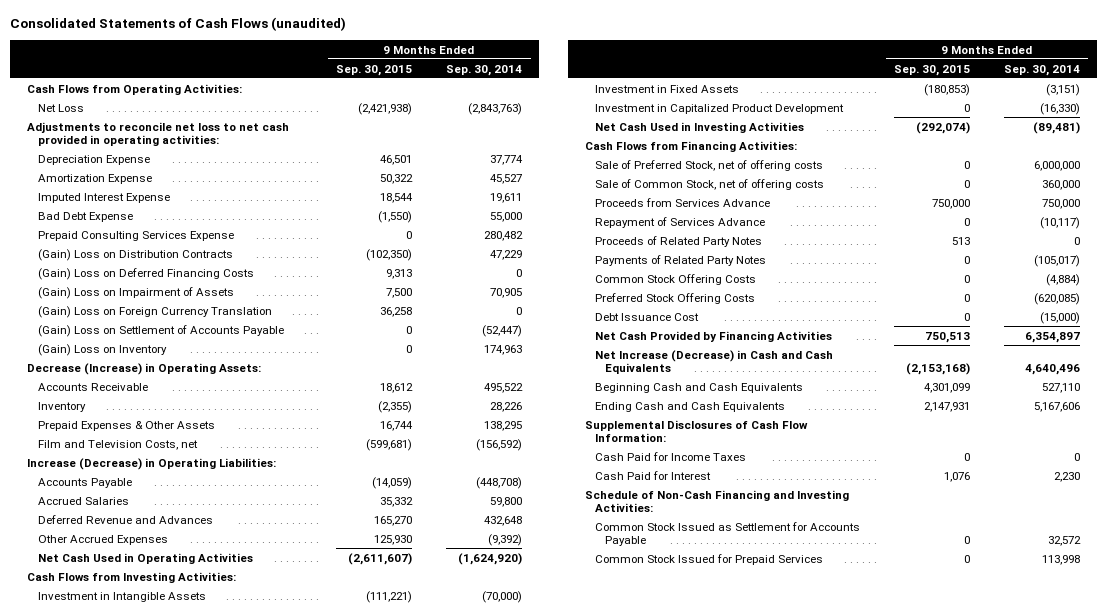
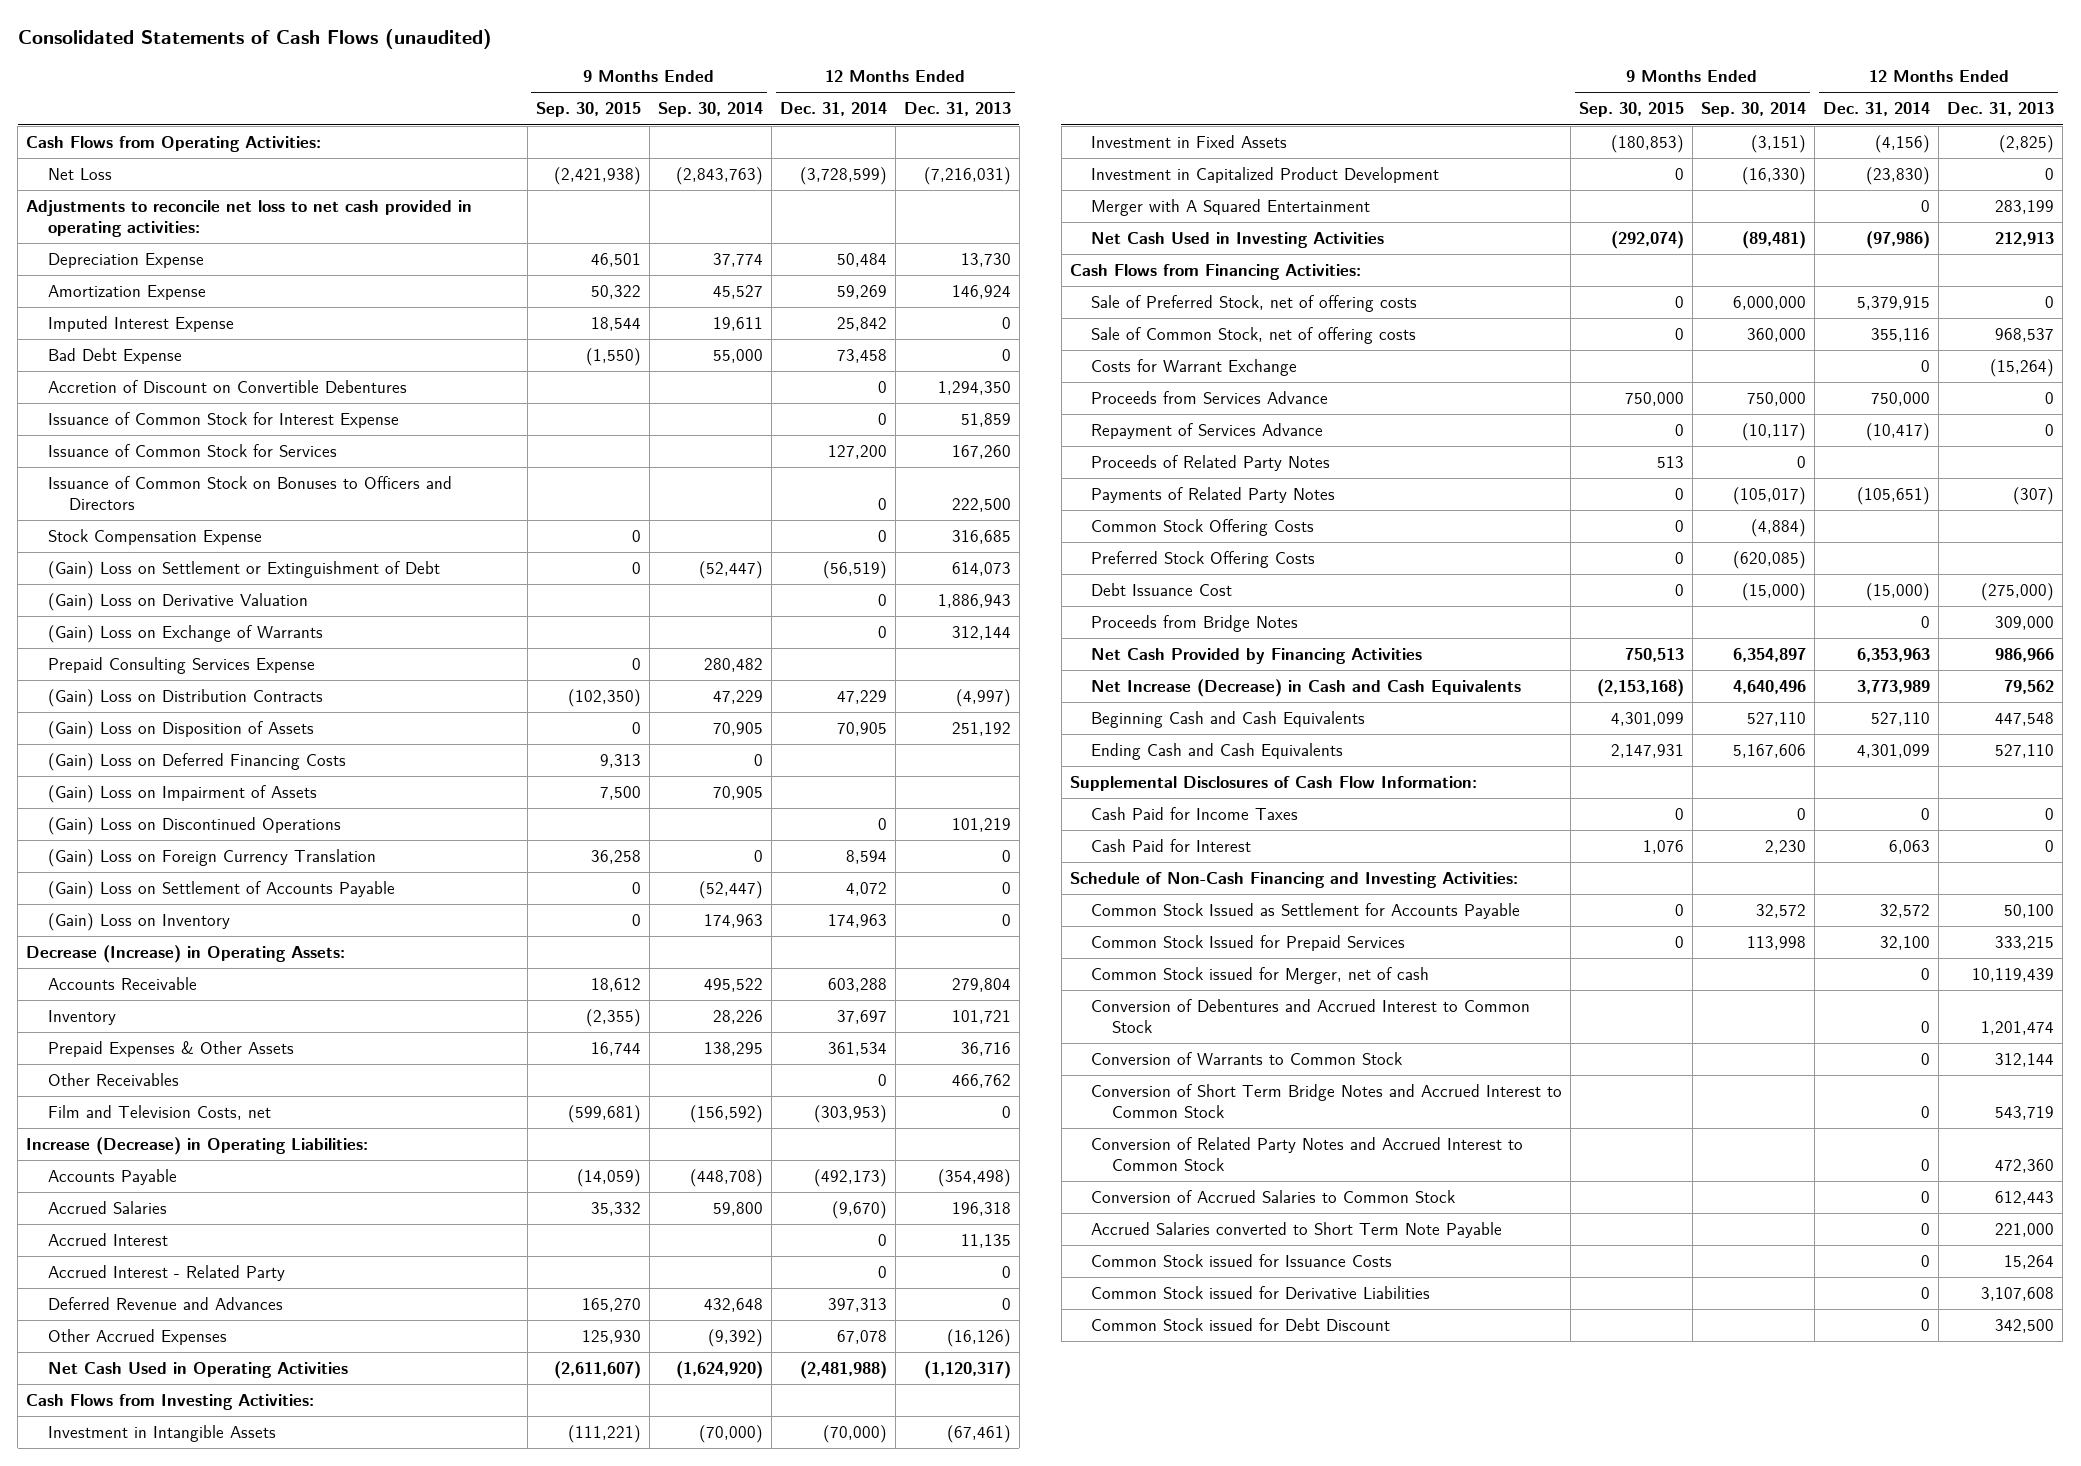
- | 9 Months Ended Sep. 30, 2015 | 9 Months Ended Sep. 30, 2014
+ | 9 Months Ended Sep. 30, 2015 | 9 Months Ended Sep. 30, 2014 | 12 Months Ended Dec. 31, 2014 | 12 Months Ended Dec. 31, 2013
+ Accretion of Discount on Convertible Debentures | | | 0 | 1,294,350
+ Issuance of Common Stock for Interest Expense | | | 0 | 51,859
+ Issuance of Common Stock for Services | | | 127,200 | 167,260
+ Issuance of Common Stock on Bonuses to Officers and Directors | | | 0 | 222,500
+ Stock Compensation Expense | 0 | | 0 | 316,685
+ (Gain) Loss on Settlement or Extinguishment of Debt | 0 | (52,447) | (56,519) | 614,073
+ (Gain) Loss on Derivative Valuation | | | 0 | 1,886,943
+ (Gain) Loss on Exchange of Warrants | | | 0 | 312,144
+ (Gain) Loss on Disposition of Assets | 0 | 70,905 | 70,905 | 251,192
+ (Gain) Loss on Discontinued Operations | | | 0 | 101,219
+ Other Receivables | | | 0 | 466,762
+ Accrued Interest | | | 0 | 11,135
+ Accrued Interest - Related Party | | | 0 | 0
+ Merger with A Squared Entertainment | | | 0 | 283,199
+ Costs for Warrant Exchange | | | 0 | (15,264)
+ Proceeds from Bridge Notes | | | 0 | 309,000
+ Common Stock issued for Merger, net of cash | | | 0 | 10,119,439
+ Conversion of Debentures and Accrued Interest to Common Stock | | | 0 | 1,201,474
+ Conversion of Warrants to Common Stock | | | 0 | 312,144
+ Conversion of Short Term Bridge Notes and Accrued Interest to Common Stock | | | 0 | 543,719
+ Conversion of Related Party Notes and Accrued Interest to Common Stock | | | 0 | 472,360
+ Conversion of Accrued Salaries to Common Stock | | | 0 | 612,443
+ Accrued Salaries converted to Short Term Note Payable | | | 0 | 221,000
+ Common Stock issued for Issuance Costs | | | 0 | 15,264
+ Common Stock issued for Derivative Liabilities | | | 0 | 3,107,608
+ Common Stock issued for Debt Discount | | | 0 | 342,500

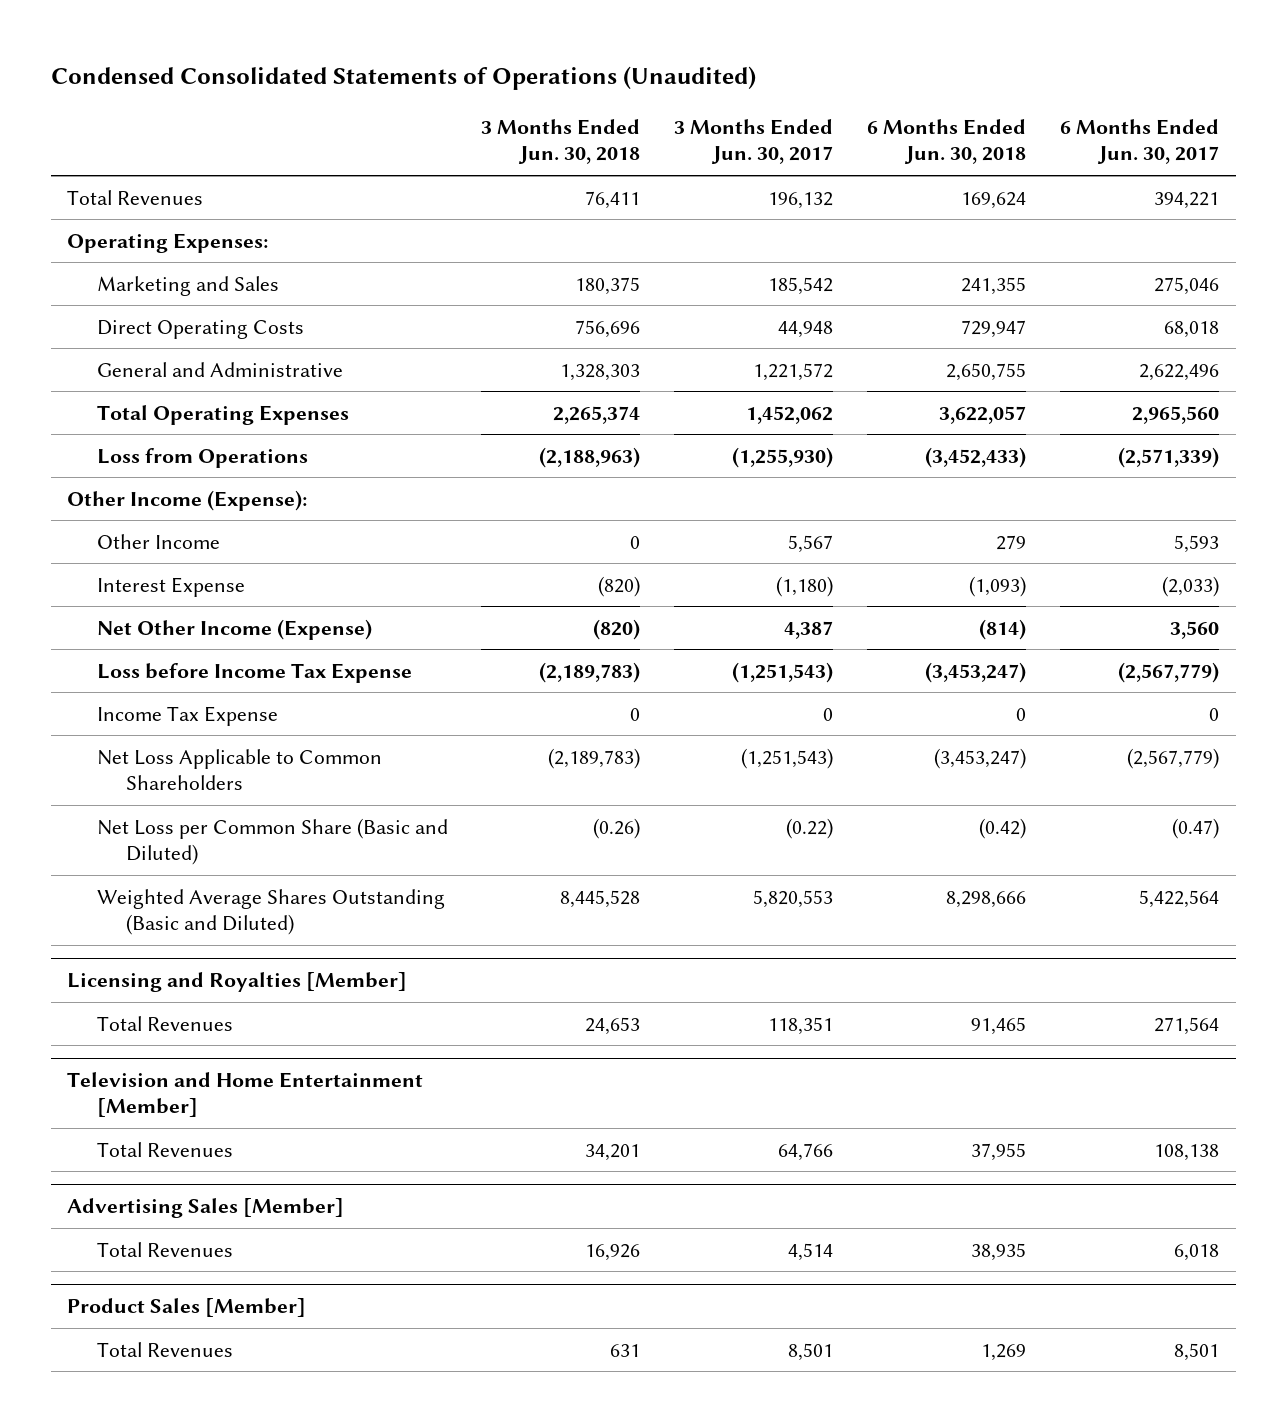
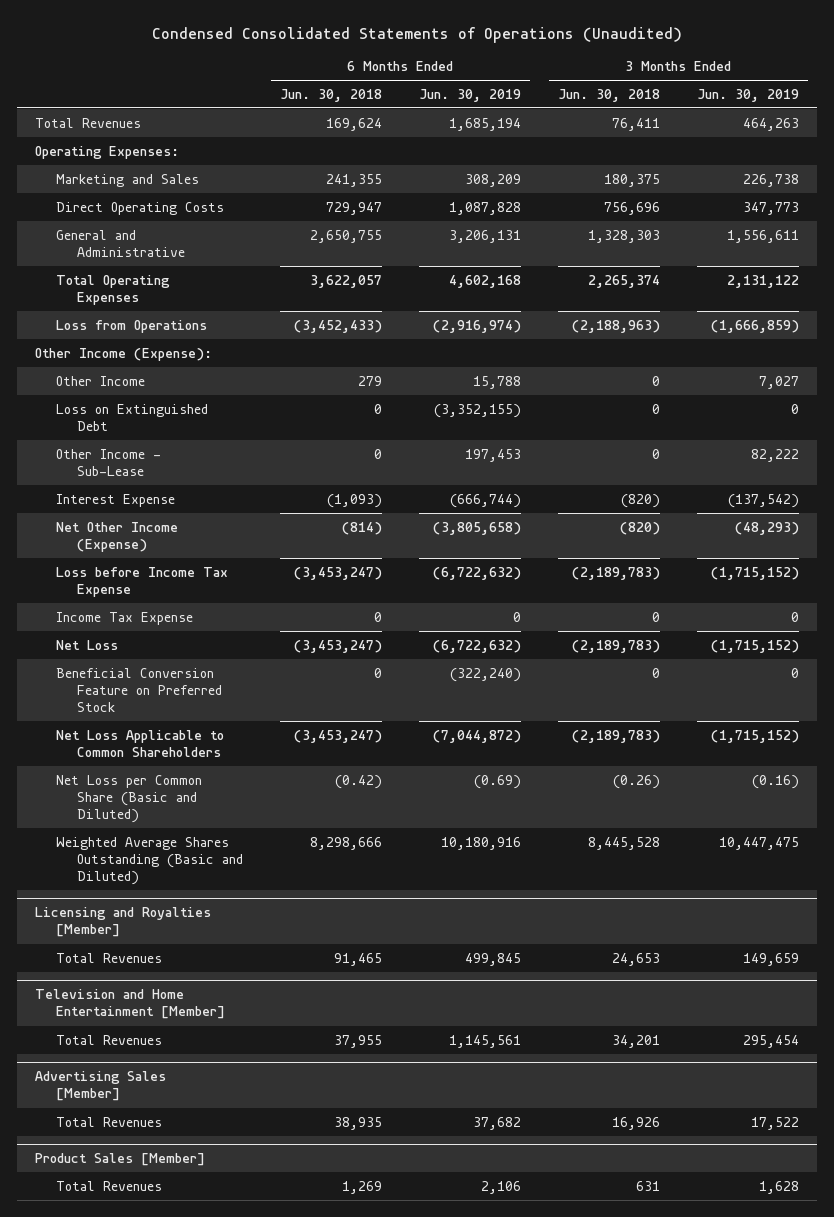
- | 3 Months Ended Jun. 30, 2018 | 3 Months Ended Jun. 30, 2017 | 6 Months Ended Jun. 30, 2018 | 6 Months Ended Jun. 30, 2017
+ | 6 Months Ended Jun. 30, 2018 | 6 Months Ended Jun. 30, 2019 | 3 Months Ended Jun. 30, 2018 | 3 Months Ended Jun. 30, 2019
+ Loss on Extinguished Debt | 0 | (3,352,155) | 0 | 0
+ Other Income - Sub-Lease | 0 | 197,453 | 0 | 82,222
+ Net Loss | (3,453,247) | (6,722,632) | (2,189,783) | (1,715,152)
+ Beneficial Conversion Feature on Preferred Stock | 0 | (322,240) | 0 | 0

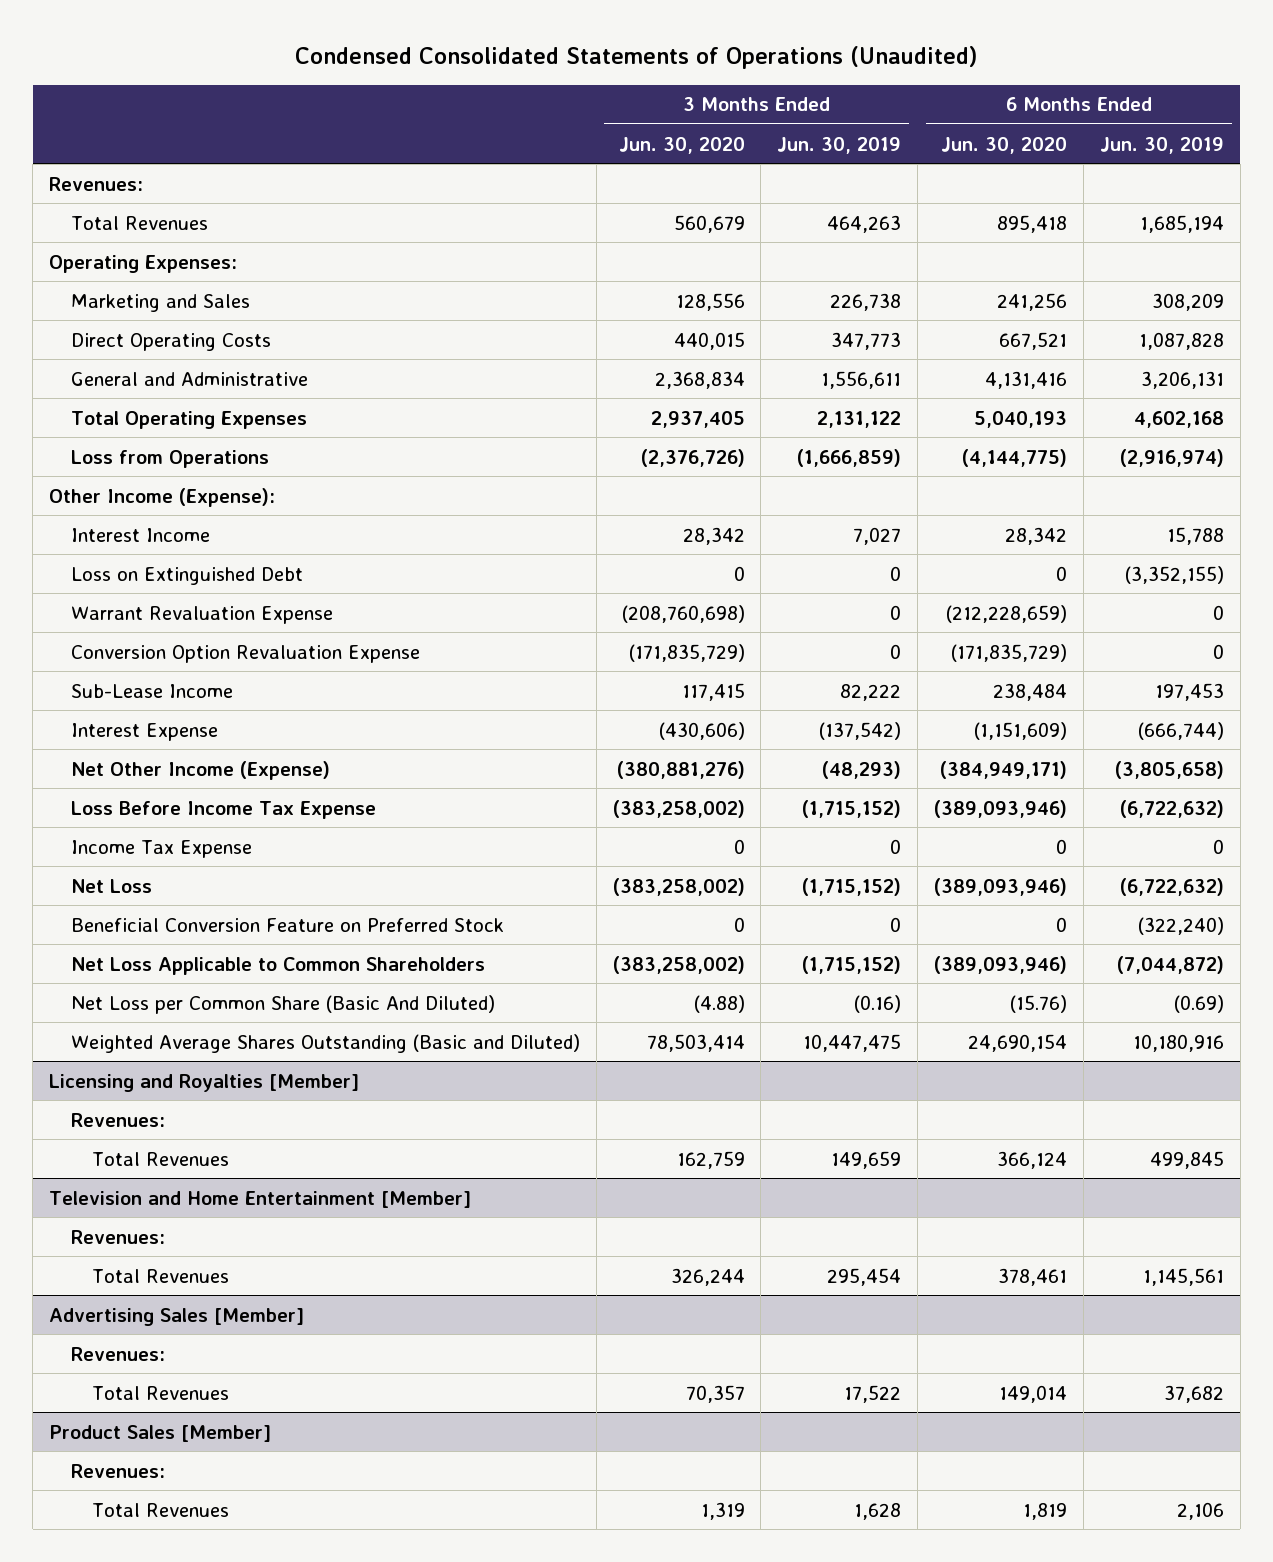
- | 6 Months Ended Jun. 30, 2018 | 6 Months Ended Jun. 30, 2019 | 3 Months Ended Jun. 30, 2018 | 3 Months Ended Jun. 30, 2019
+ | 3 Months Ended Jun. 30, 2020 | 3 Months Ended Jun. 30, 2019 | 6 Months Ended Jun. 30, 2020 | 6 Months Ended Jun. 30, 2019
+ Revenues:
- Other Income | 279 | 15,788 | 0 | 7,027
+ Interest Income | 28,342 | 7,027 | 28,342 | 15,788
- Other Income - Sub-Lease | 0 | 197,453 | 0 | 82,222
+ Warrant Revaluation Expense | (208,760,698) | 0 | (212,228,659) | 0
+ Conversion Option Revaluation Expense | (171,835,729) | 0 | (171,835,729) | 0
+ Sub-Lease Income | 117,415 | 82,222 | 238,484 | 197,453
- Loss before Income Tax Expense | (3,453,247) | (6,722,632) | (2,189,783) | (1,715,152)
+ Loss Before Income Tax Expense | (383,258,002) | (1,715,152) | (389,093,946) | (6,722,632)
- Net Loss per Common Share (Basic and Diluted) | (0.42) | (0.69) | (0.26) | (0.16)
+ Net Loss per Common Share (Basic And Diluted) | (4.88) | (0.16) | (15.76) | (0.69)
@ Licensing and Royalties [Member]
+ Revenues:
@ Television and Home Entertainment [Member]
+ Revenues:
@ Advertising Sales [Member]
+ Revenues:
@ Product Sales [Member]
+ Revenues:

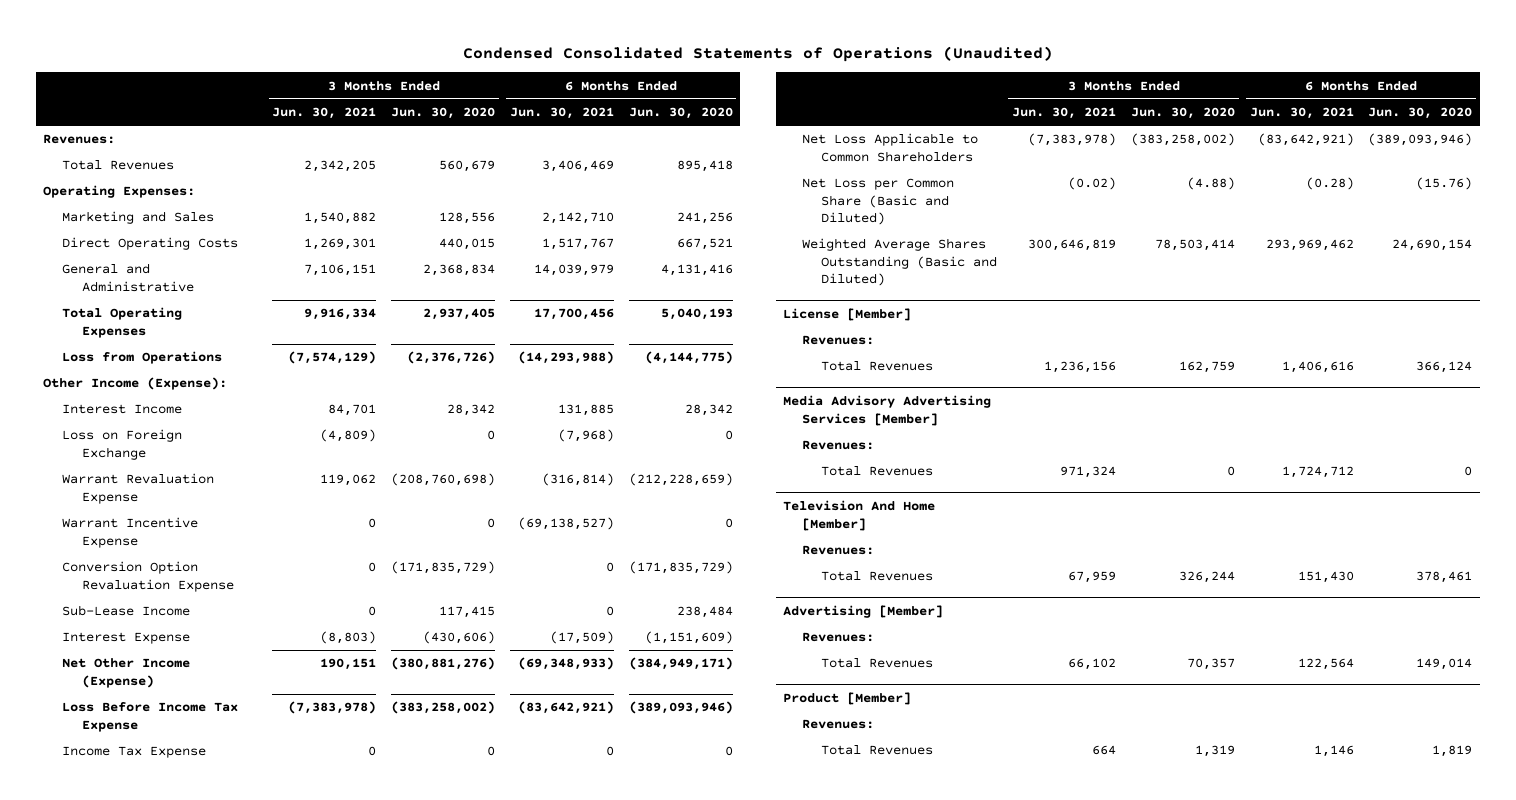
- | 3 Months Ended Jun. 30, 2020 | 3 Months Ended Jun. 30, 2019 | 6 Months Ended Jun. 30, 2020 | 6 Months Ended Jun. 30, 2019
+ | 3 Months Ended Jun. 30, 2021 | 3 Months Ended Jun. 30, 2020 | 6 Months Ended Jun. 30, 2021 | 6 Months Ended Jun. 30, 2020
- Loss on Extinguished Debt | 0 | 0 | 0 | (3,352,155)
+ Loss on Foreign Exchange | (4,809) | 0 | (7,968) | 0
+ Warrant Incentive Expense | 0 | 0 | (69,138,527) | 0
- Net Loss | (383,258,002) | (1,715,152) | (389,093,946) | (6,722,632)
- Beneficial Conversion Feature on Preferred Stock | 0 | 0 | 0 | (322,240)
- Net Loss per Common Share (Basic And Diluted) | (4.88) | (0.16) | (15.76) | (0.69)
+ Net Loss per Common Share (Basic and Diluted) | (0.02) | (4.88) | (0.28) | (15.76)
- Licensing and Royalties [Member]
+ License [Member]
- Television and Home Entertainment [Member]
+ Media Advisory Advertising Services [Member]
+ Total Revenues | 971,324 | 0 | 1,724,712 | 0
+ Television And Home [Member]
+ Revenues:
- Advertising Sales [Member]
+ Advertising [Member]
- Product Sales [Member]
+ Product [Member]

